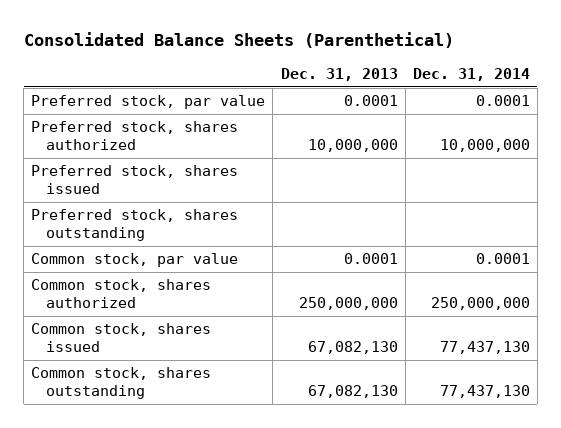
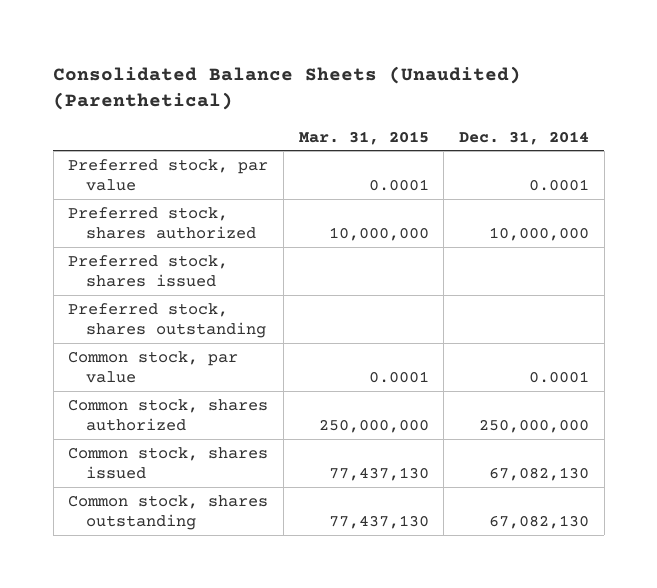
- Consolidated Balance Sheets (Parenthetical)
+ Consolidated Balance Sheets (Unaudited) (Parenthetical)
- | Dec. 31, 2013 | Dec. 31, 2014
+ | Mar. 31, 2015 | Dec. 31, 2014
- Common stock, shares issued | 67,082,130 | 77,437,130
- Common stock, shares outstanding | 67,082,130 | 77,437,130
+ Common stock, shares issued | 77,437,130 | 67,082,130
+ Common stock, shares outstanding | 77,437,130 | 67,082,130

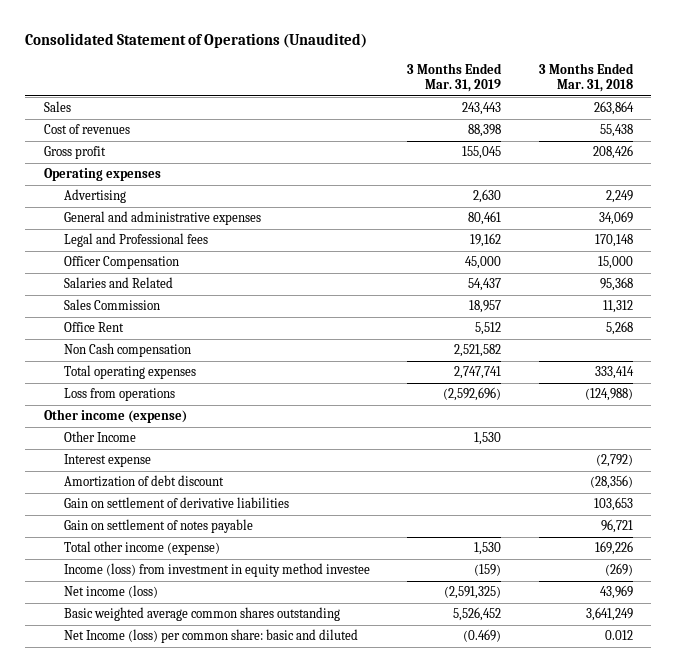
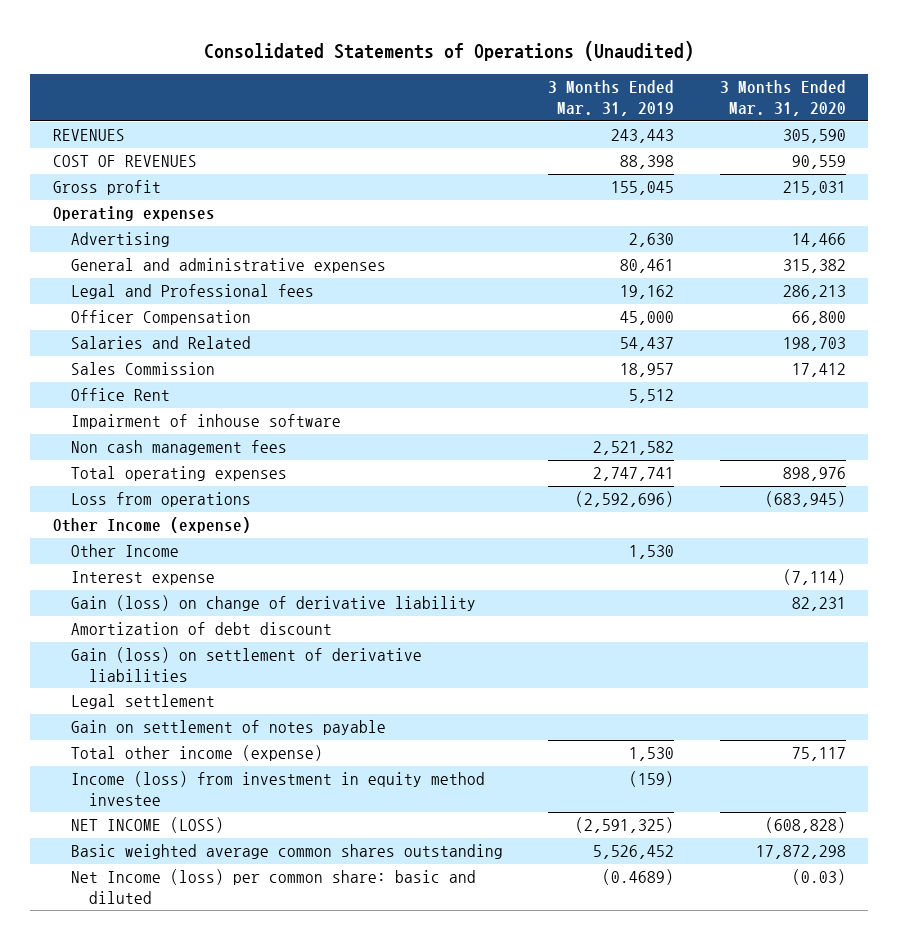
- Consolidated Statement of Operations (Unaudited)
+ Consolidated Statements of Operations (Unaudited)
- | 3 Months Ended Mar. 31, 2019 | 3 Months Ended Mar. 31, 2018
+ | 3 Months Ended Mar. 31, 2019 | 3 Months Ended Mar. 31, 2020
- Sales | 243,443 | 263,864
- Cost of revenues | 88,398 | 55,438
+ REVENUES | 243,443 | 305,590
+ COST OF REVENUES | 88,398 | 90,559
- Non Cash compensation | 2,521,582 |
+ Impairment of inhouse software
+ Non cash management fees | 2,521,582 |
- Other income (expense)
+ Other Income (expense)
+ Gain (loss) on change of derivative liability | | 82,231
- Gain on settlement of derivative liabilities | | 103,653
+ Gain (loss) on settlement of derivative liabilities
+ Legal settlement
- Net income (loss) | (2,591,325) | 43,969
+ NET INCOME (LOSS) | (2,591,325) | (608,828)
- Net Income (loss) per common share: basic and diluted | (0.469) | 0.012
+ Net Income (loss) per common share: basic and diluted | (0.4689) | (0.03)

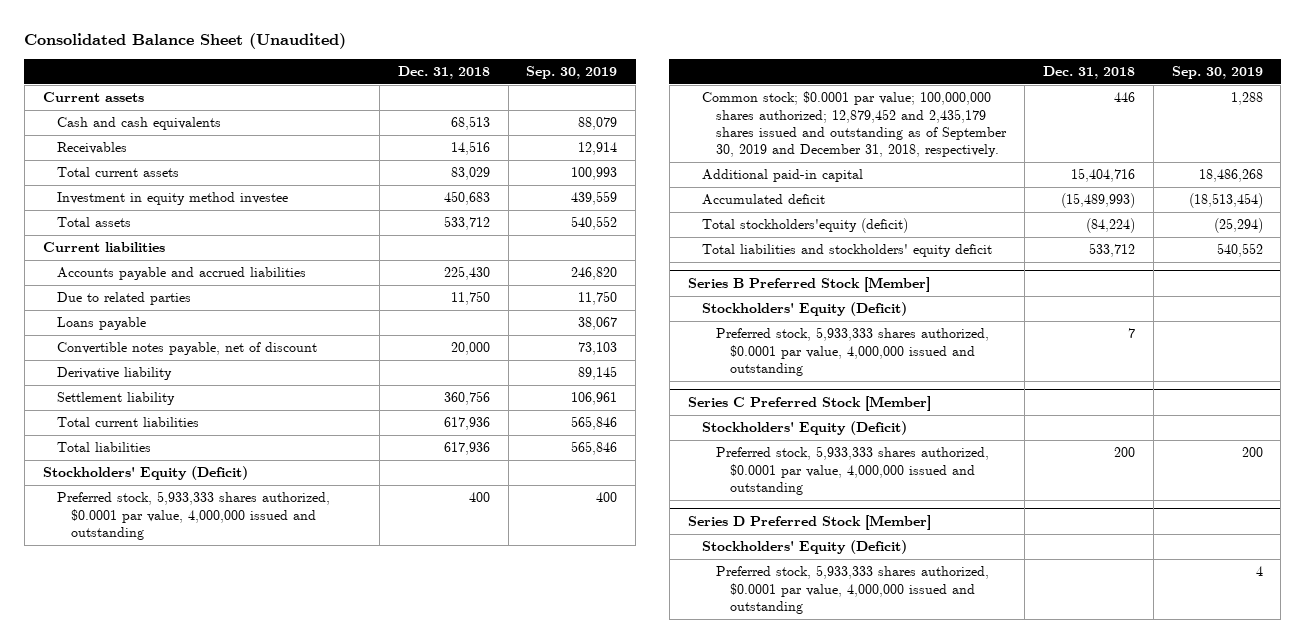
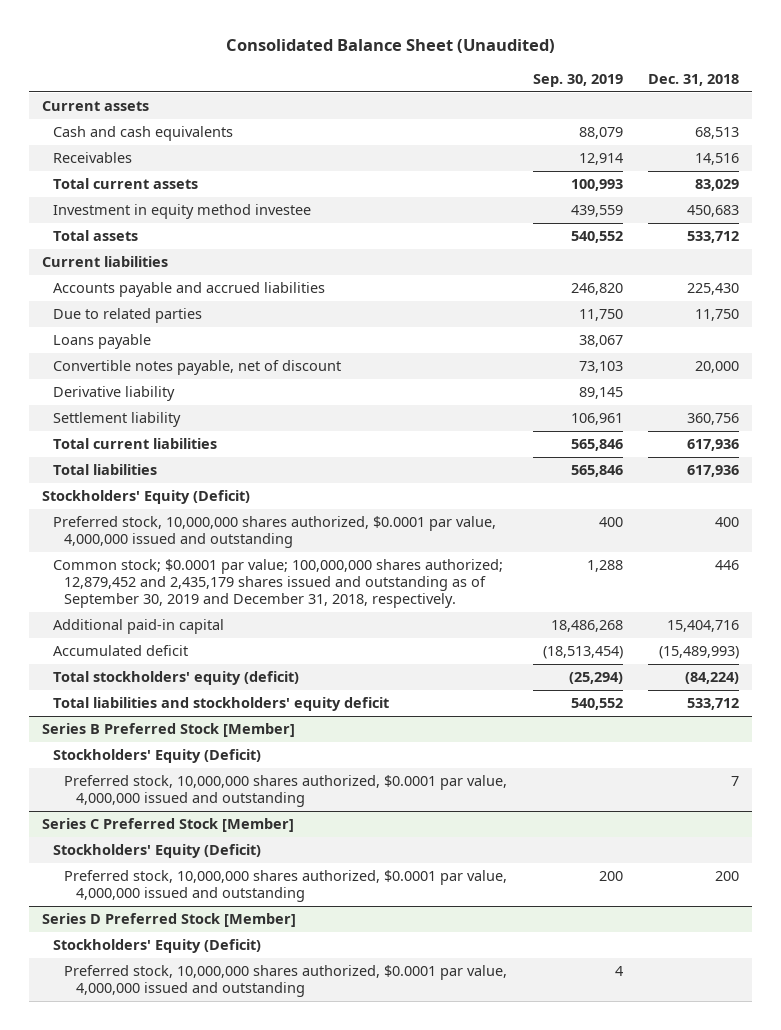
- | Dec. 31, 2018 | Sep. 30, 2019
+ | Sep. 30, 2019 | Dec. 31, 2018
- Preferred stock, 5,933,333 shares authorized, $0.0001 par value, 4,000,000 issued and outstanding | 400 | 400
+ Preferred stock, 10,000,000 shares authorized, $0.0001 par value, 4,000,000 issued and outstanding | 400 | 400
- Total stockholders'equity (deficit) | (84,224) | (25,294)
+ Total stockholders' equity (deficit) | (25,294) | (84,224)
@ Series B Preferred Stock [Member]
- Preferred stock, 5,933,333 shares authorized, $0.0001 par value, 4,000,000 issued and outstanding | 7 |
+ Preferred stock, 10,000,000 shares authorized, $0.0001 par value, 4,000,000 issued and outstanding | | 7
@ Series C Preferred Stock [Member]
- Preferred stock, 5,933,333 shares authorized, $0.0001 par value, 4,000,000 issued and outstanding | 200 | 200
+ Preferred stock, 10,000,000 shares authorized, $0.0001 par value, 4,000,000 issued and outstanding | 200 | 200
@ Series D Preferred Stock [Member]
- Preferred stock, 5,933,333 shares authorized, $0.0001 par value, 4,000,000 issued and outstanding | | 4
+ Preferred stock, 10,000,000 shares authorized, $0.0001 par value, 4,000,000 issued and outstanding | 4 |

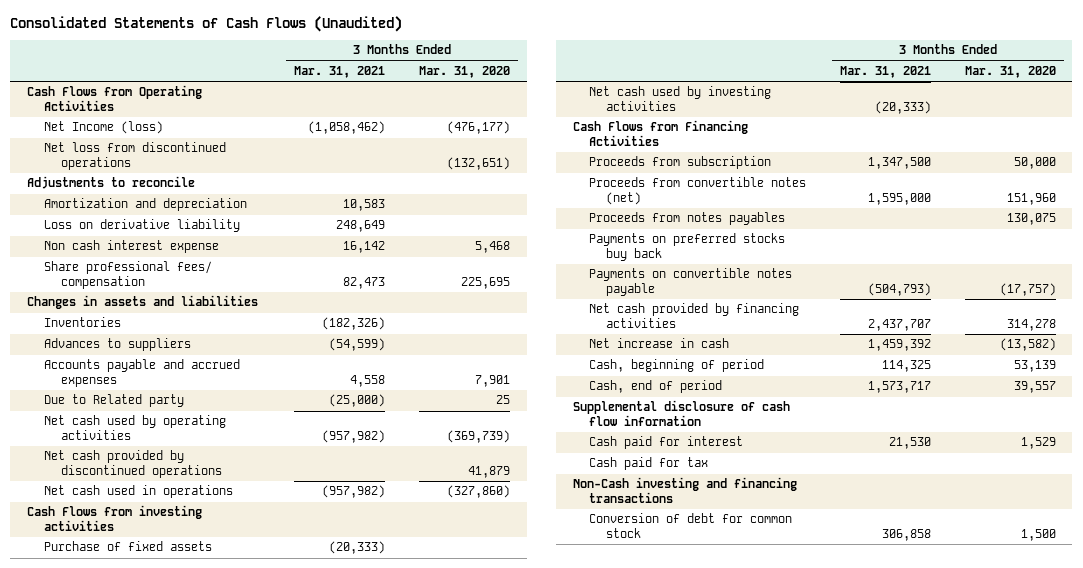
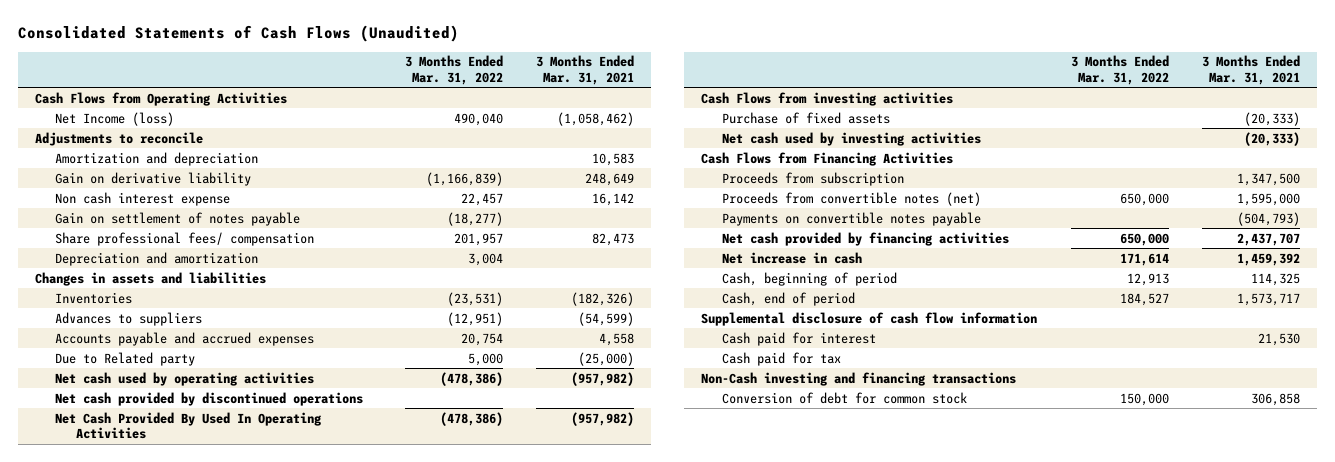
- | 3 Months Ended Mar. 31, 2021 | 3 Months Ended Mar. 31, 2020
+ | 3 Months Ended Mar. 31, 2022 | 3 Months Ended Mar. 31, 2021
- Net loss from discontinued operations | | (132,651)
- Loss on derivative liability | 248,649 |
+ Gain on derivative liability | (1,166,839) | 248,649
+ Gain on settlement of notes payable | (18,277) |
+ Depreciation and amortization | 3,004 |
- Net cash used in operations | (957,982) | (327,860)
+ Net Cash Provided By Used In Operating Activities | (478,386) | (957,982)
- Proceeds from notes payables | | 130,075
- Payments on preferred stocks buy back

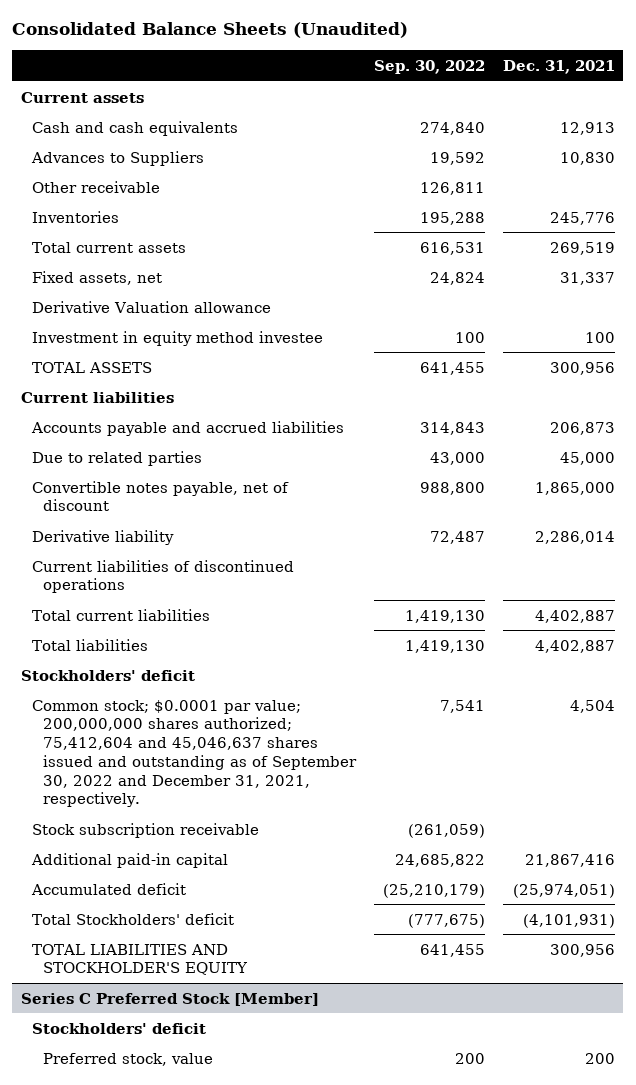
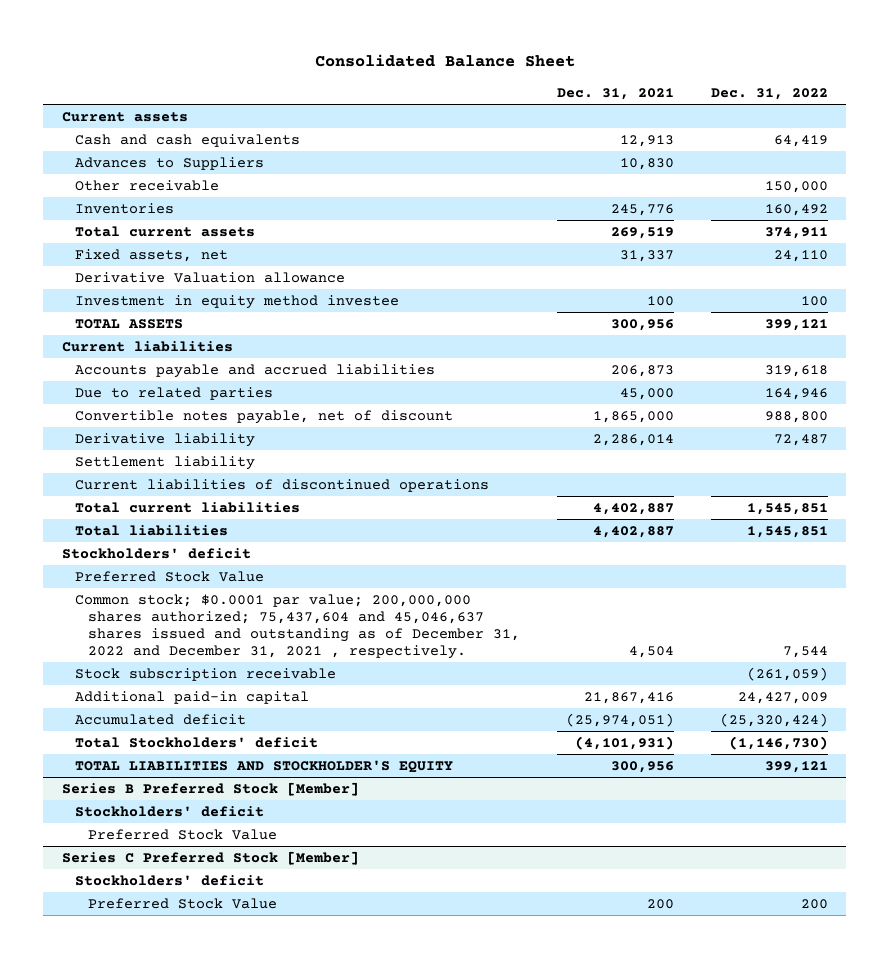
- Consolidated Balance Sheets (Unaudited)
+ Consolidated Balance Sheet
- | Sep. 30, 2022 | Dec. 31, 2021
+ | Dec. 31, 2021 | Dec. 31, 2022
+ Settlement liability
- Common stock; $0.0001 par value; 200,000,000 shares authorized; 75,412,604 and 45,046,637 shares issued and outstanding as of September 30, 2022 and December 31, 2021, respectively. | 7,541 | 4,504
+ Preferred Stock Value
+ Common stock; $0.0001 par value; 200,000,000 shares authorized; 75,437,604 and 45,046,637 shares issued and outstanding as of December 31, 2022 and December 31, 2021 , respectively. | 4,504 | 7,544
+ Series B Preferred Stock [Member]
+ Stockholders' deficit
+ Preferred Stock Value
@ Series C Preferred Stock [Member]
- Preferred stock, value | 200 | 200
+ Preferred Stock Value | 200 | 200

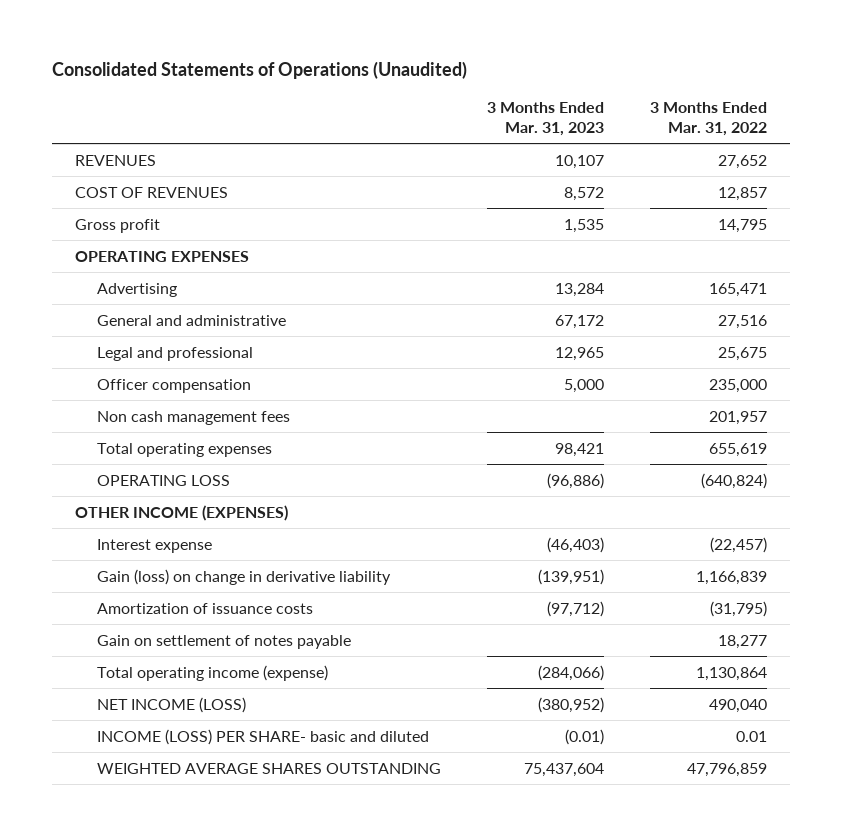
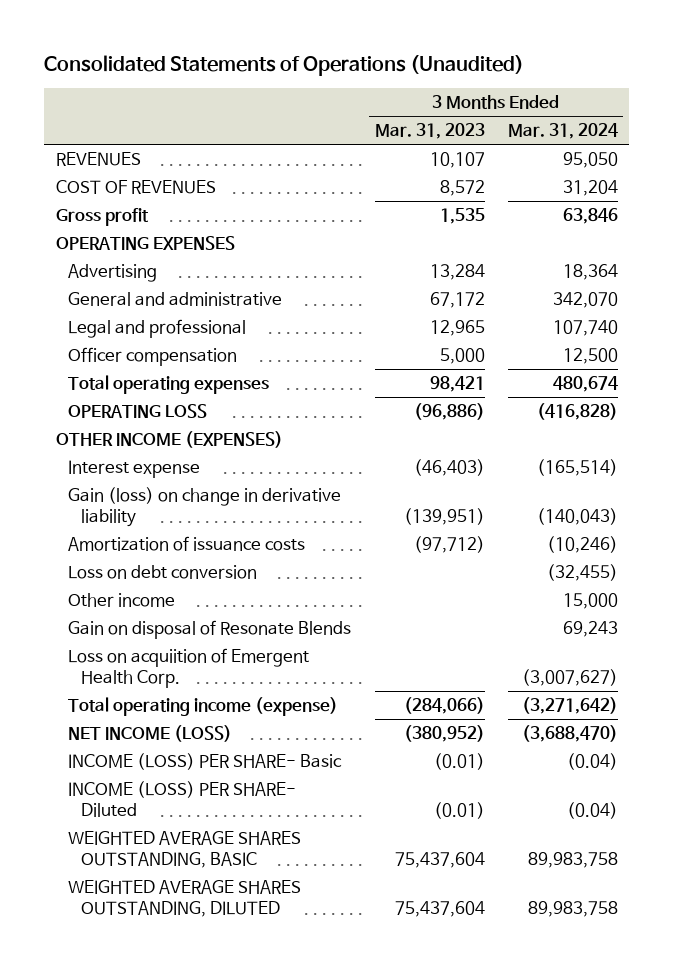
- | 3 Months Ended Mar. 31, 2023 | 3 Months Ended Mar. 31, 2022
+ | 3 Months Ended Mar. 31, 2023 | 3 Months Ended Mar. 31, 2024
- Non cash management fees | | 201,957
- Gain on settlement of notes payable | | 18,277
+ Loss on debt conversion | | (32,455)
+ Other income | | 15,000
+ Gain on disposal of Resonate Blends | | 69,243
+ Loss on acquiition of Emergent Health Corp. | | (3,007,627)
- INCOME (LOSS) PER SHARE- basic and diluted | (0.01) | 0.01
- WEIGHTED AVERAGE SHARES OUTSTANDING | 75,437,604 | 47,796,859
+ INCOME (LOSS) PER SHARE- Basic | (0.01) | (0.04)
+ INCOME (LOSS) PER SHARE- Diluted | (0.01) | (0.04)
+ WEIGHTED AVERAGE SHARES OUTSTANDING, BASIC | 75,437,604 | 89,983,758
+ WEIGHTED AVERAGE SHARES OUTSTANDING, DILUTED | 75,437,604 | 89,983,758

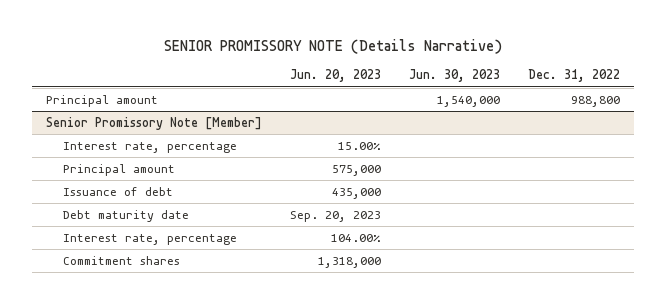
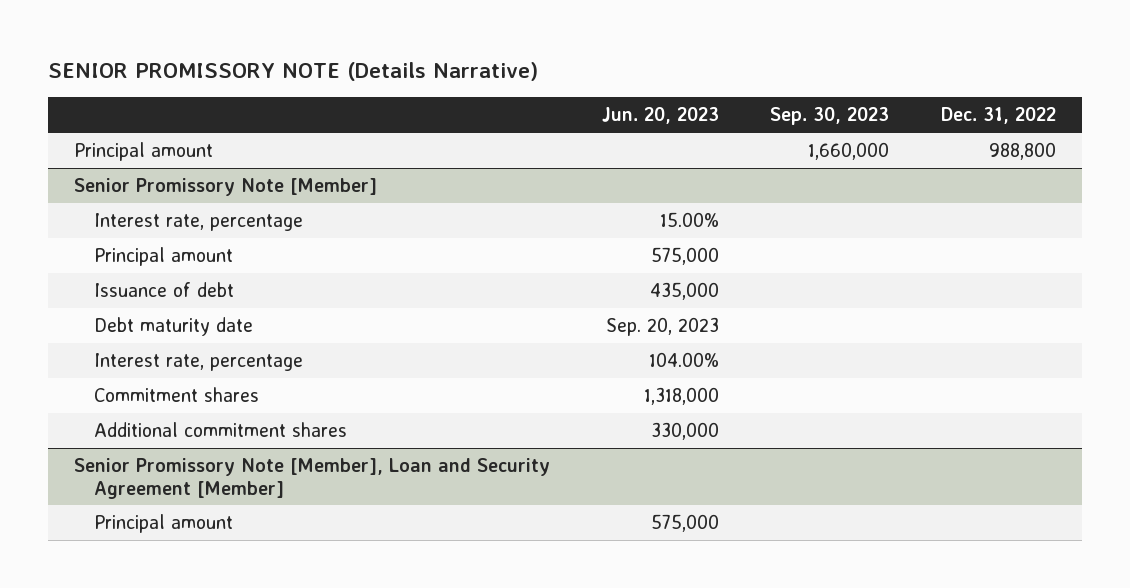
- | Jun. 20, 2023 | Jun. 30, 2023 | Dec. 31, 2022
+ | Jun. 20, 2023 | Sep. 30, 2023 | Dec. 31, 2022
@ Senior Promissory Note [Member]
+ Additional commitment shares | 330,000 | |
+ Senior Promissory Note [Member], Loan and Security Agreement [Member]
+ Principal amount | 575,000 | |

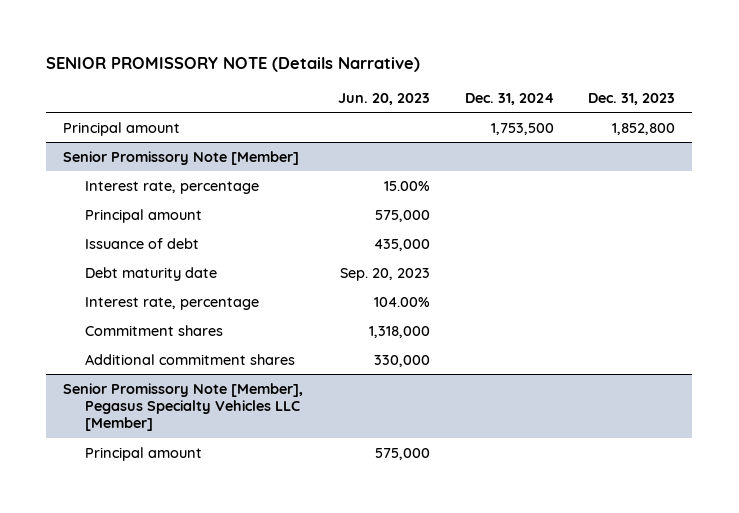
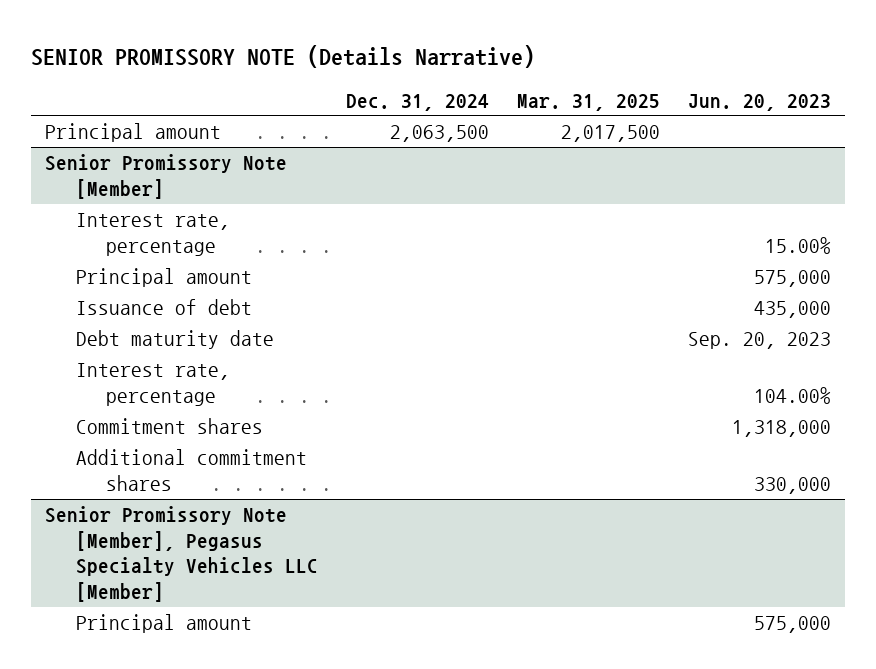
- | Jun. 20, 2023 | Dec. 31, 2024 | Dec. 31, 2023
+ | Dec. 31, 2024 | Mar. 31, 2025 | Jun. 20, 2023
- Principal amount | | 1,753,500 | 1,852,800
+ Principal amount | 2,063,500 | 2,017,500 |

